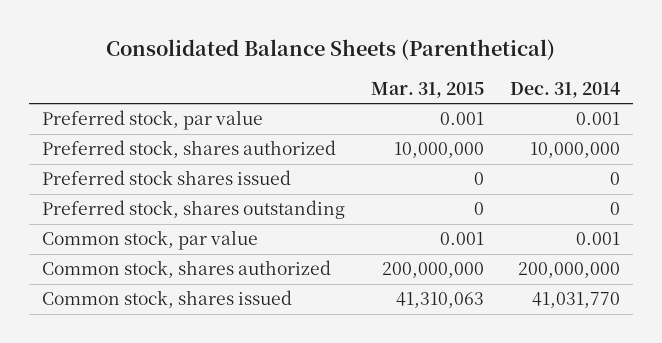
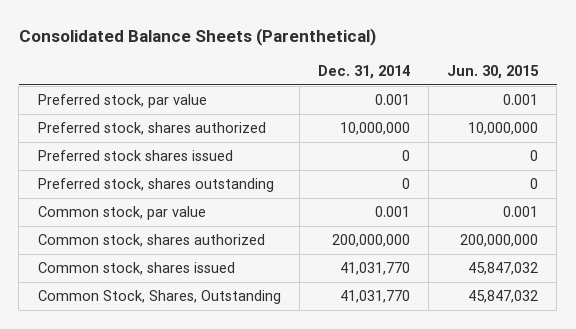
- | Mar. 31, 2015 | Dec. 31, 2014
+ | Dec. 31, 2014 | Jun. 30, 2015
+ Common Stock, Shares, Outstanding | 41,031,770 | 45,847,032

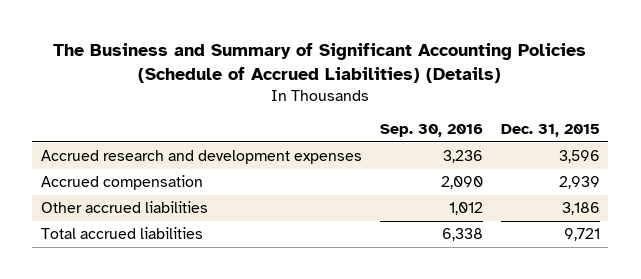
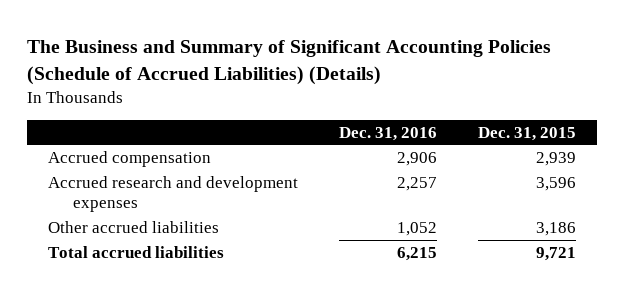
- | Sep. 30, 2016 | Dec. 31, 2015
+ | Dec. 31, 2016 | Dec. 31, 2015
moved down: Accrued research and development expenses | 2,257 | 3,596

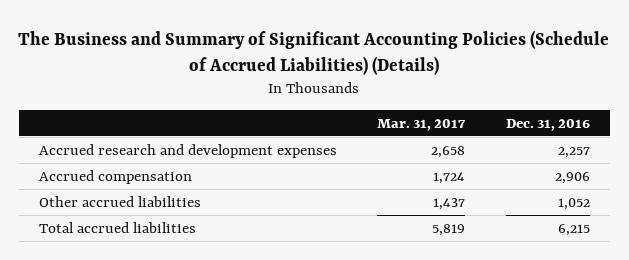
- | Dec. 31, 2016 | Dec. 31, 2015
+ | Mar. 31, 2017 | Dec. 31, 2016
moved down: Accrued compensation | 1,724 | 2,906

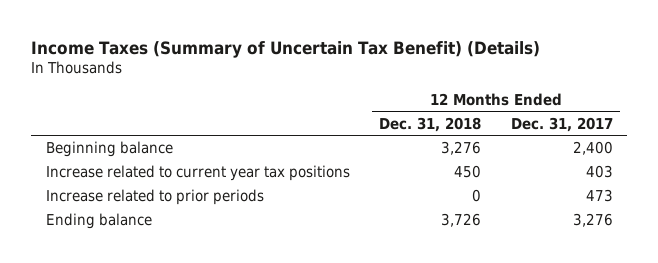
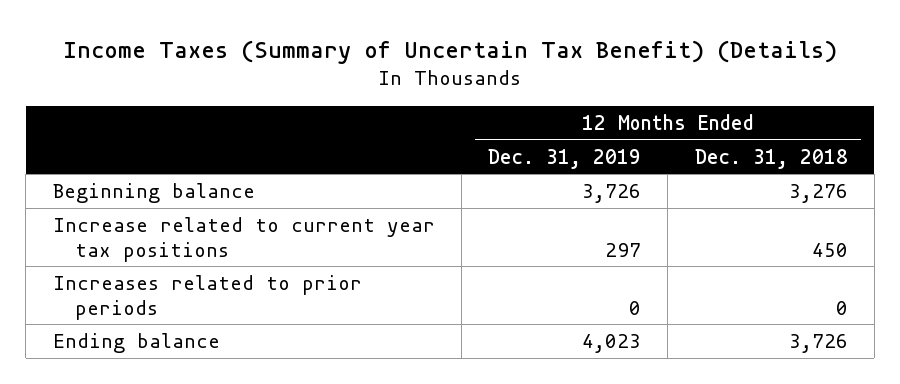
- | 12 Months Ended Dec. 31, 2018 | 12 Months Ended Dec. 31, 2017
+ | 12 Months Ended Dec. 31, 2019 | 12 Months Ended Dec. 31, 2018
- Increase related to prior periods | 0 | 473
+ Increases related to prior periods | 0 | 0

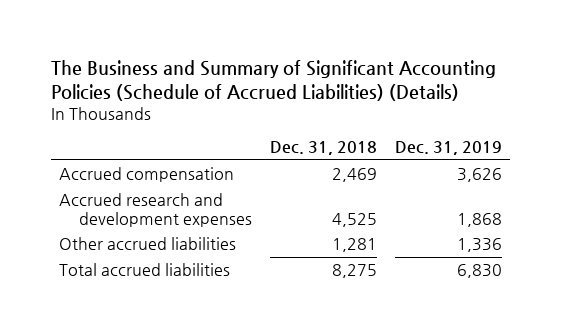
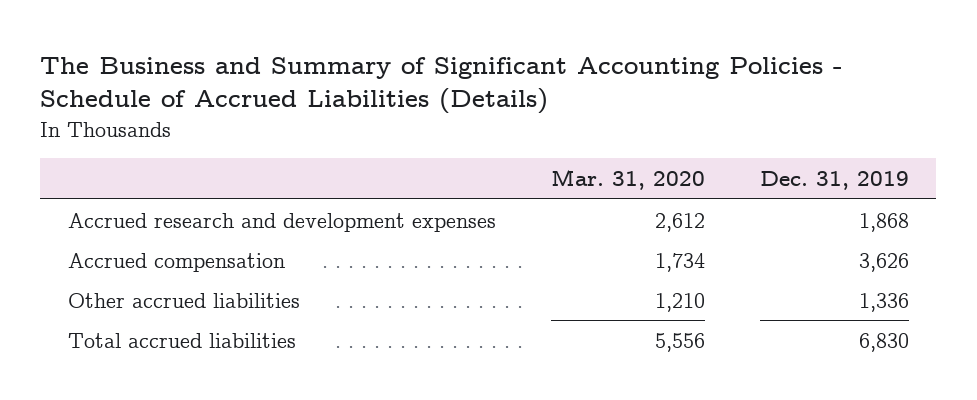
- The Business and Summary of Significant Accounting Policies (Schedule of Accrued Liabilities) (Details)
+ The Business and Summary of Significant Accounting Policies - Schedule of Accrued Liabilities (Details)
- | Dec. 31, 2018 | Dec. 31, 2019
+ | Mar. 31, 2020 | Dec. 31, 2019
moved down: Accrued compensation | 1,734 | 3,626

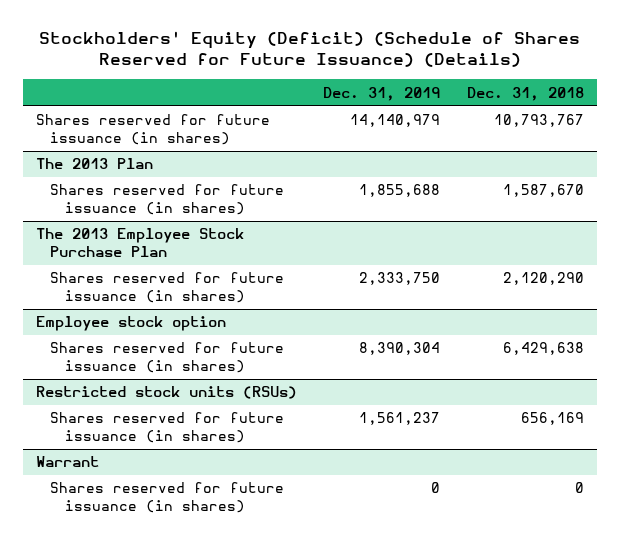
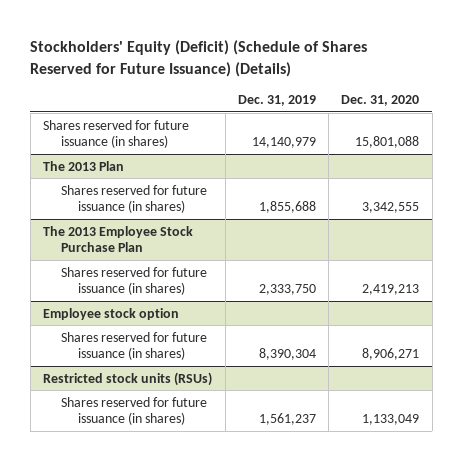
- | Dec. 31, 2019 | Dec. 31, 2018
+ | Dec. 31, 2019 | Dec. 31, 2020
- Warrant
- Shares reserved for future issuance (in shares) | 0 | 0

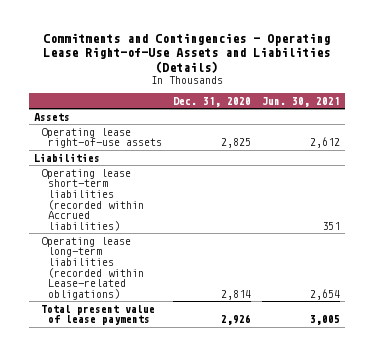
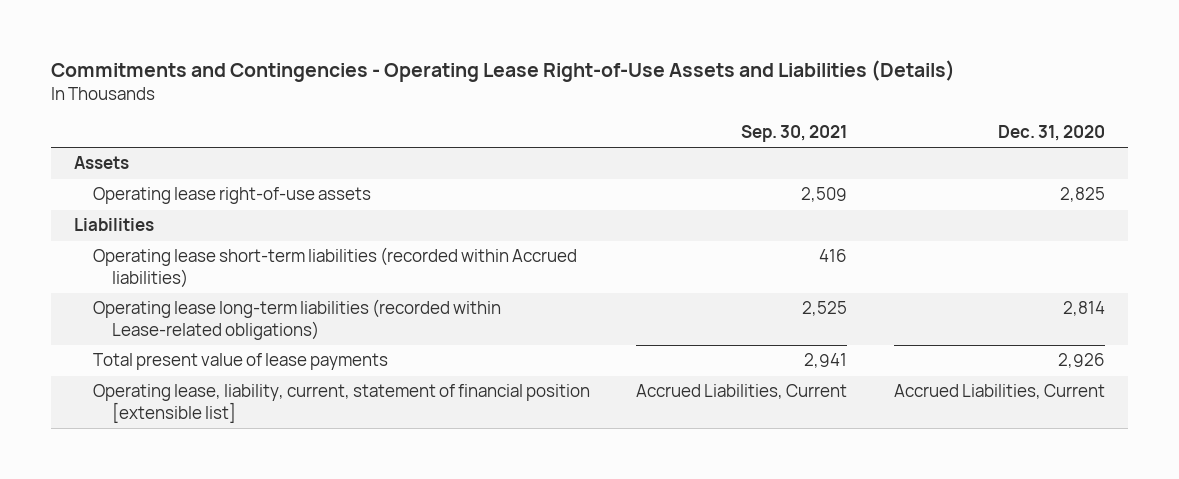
- | Dec. 31, 2020 | Jun. 30, 2021
+ | Sep. 30, 2021 | Dec. 31, 2020
+ Operating lease, liability, current, statement of financial position [extensible list] | Accrued Liabilities, Current | Accrued Liabilities, Current

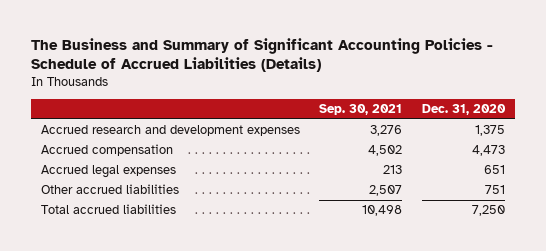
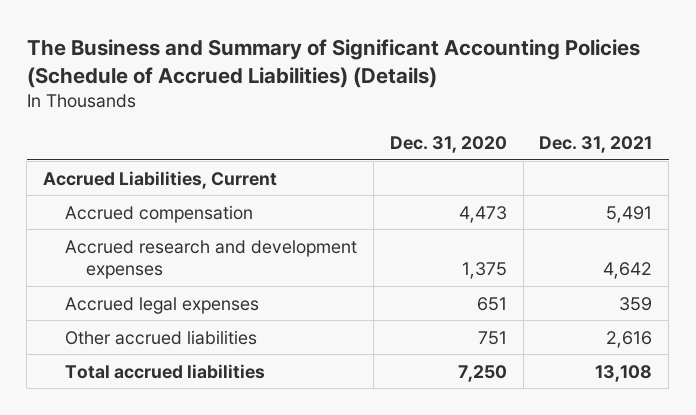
- The Business and Summary of Significant Accounting Policies - Schedule of Accrued Liabilities (Details)
+ The Business and Summary of Significant Accounting Policies (Schedule of Accrued Liabilities) (Details)
- | Sep. 30, 2021 | Dec. 31, 2020
+ | Dec. 31, 2020 | Dec. 31, 2021
+ Accrued Liabilities, Current
moved down: Accrued research and development expenses | 1,375 | 4,642

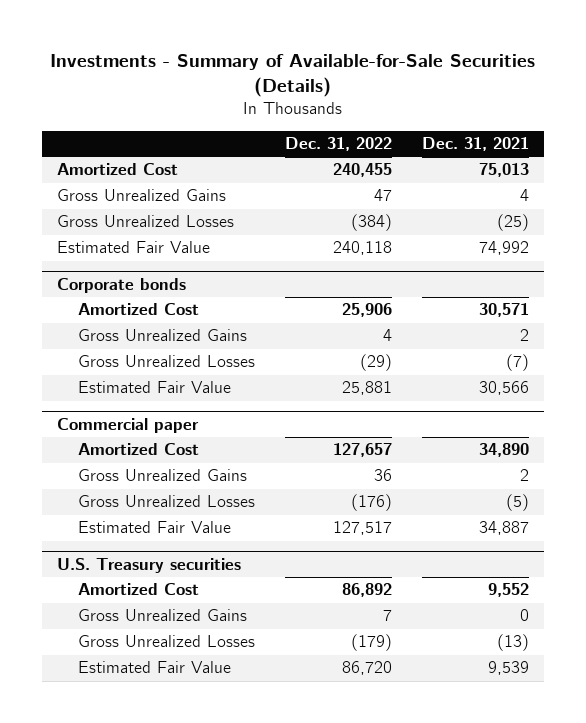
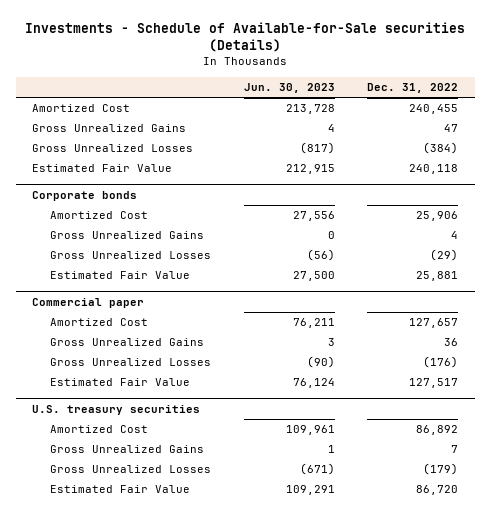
- Investments - Summary of Available-for-Sale Securities (Details)
+ Investments - Schedule of Available-for-Sale securities (Details)
- | Dec. 31, 2022 | Dec. 31, 2021
+ | Jun. 30, 2023 | Dec. 31, 2022
- U.S. Treasury securities
+ U.S. treasury securities

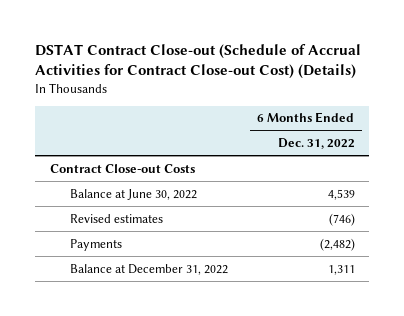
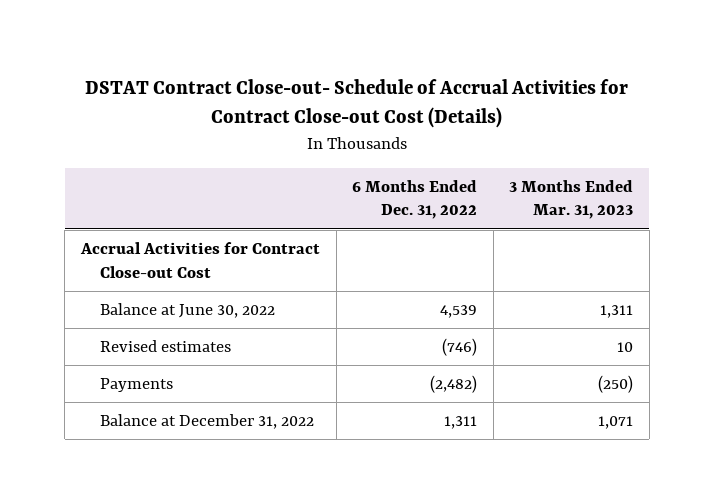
- DSTAT Contract Close-out (Schedule of Accrual Activities for Contract Close-out Cost) (Details)
+ DSTAT Contract Close-out- Schedule of Accrual Activities for Contract Close-out Cost (Details)
- | 6 Months Ended Dec. 31, 2022
+ | 6 Months Ended Dec. 31, 2022 | 3 Months Ended Mar. 31, 2023
- Contract Close-out Costs
+ Accrual Activities for Contract Close-out Cost

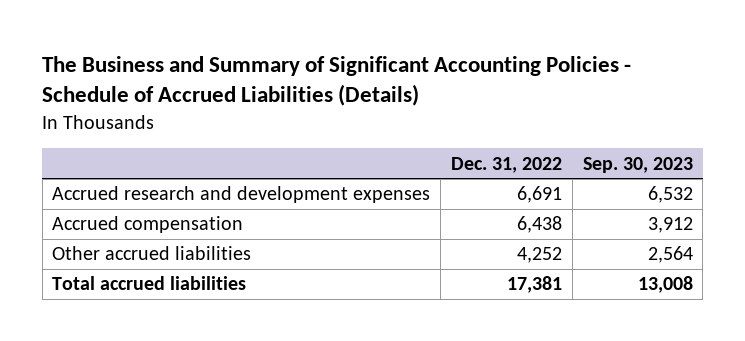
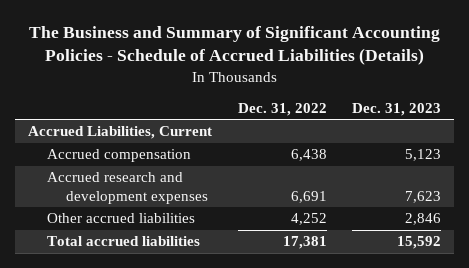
- | Dec. 31, 2022 | Sep. 30, 2023
+ | Dec. 31, 2022 | Dec. 31, 2023
+ Accrued Liabilities, Current
moved down: Accrued research and development expenses | 6,691 | 7,623

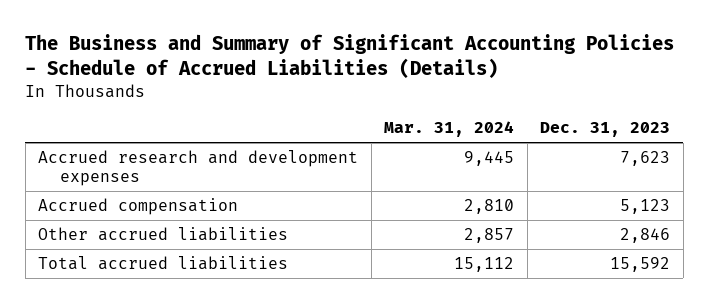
- | Dec. 31, 2022 | Dec. 31, 2023
+ | Mar. 31, 2024 | Dec. 31, 2023
- Accrued Liabilities, Current
moved down: Accrued compensation | 2,810 | 5,123

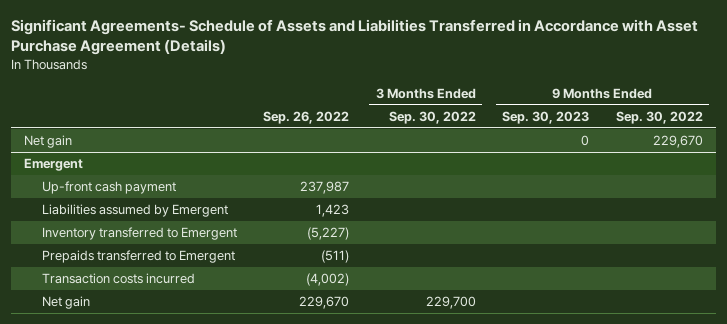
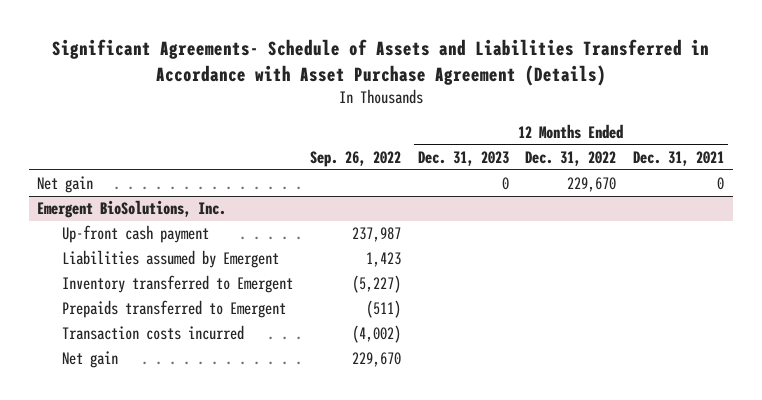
- | Sep. 26, 2022 | 3 Months Ended Sep. 30, 2022 | 9 Months Ended Sep. 30, 2023 | 9 Months Ended Sep. 30, 2022
+ | Sep. 26, 2022 | 12 Months Ended Dec. 31, 2023 | 12 Months Ended Dec. 31, 2022 | 12 Months Ended Dec. 31, 2021
- Emergent
+ Emergent BioSolutions, Inc.

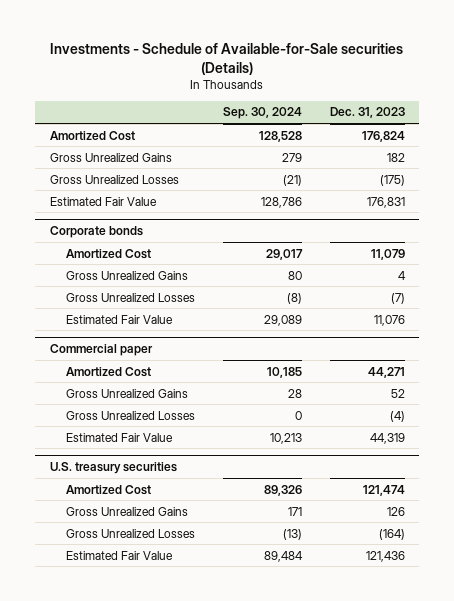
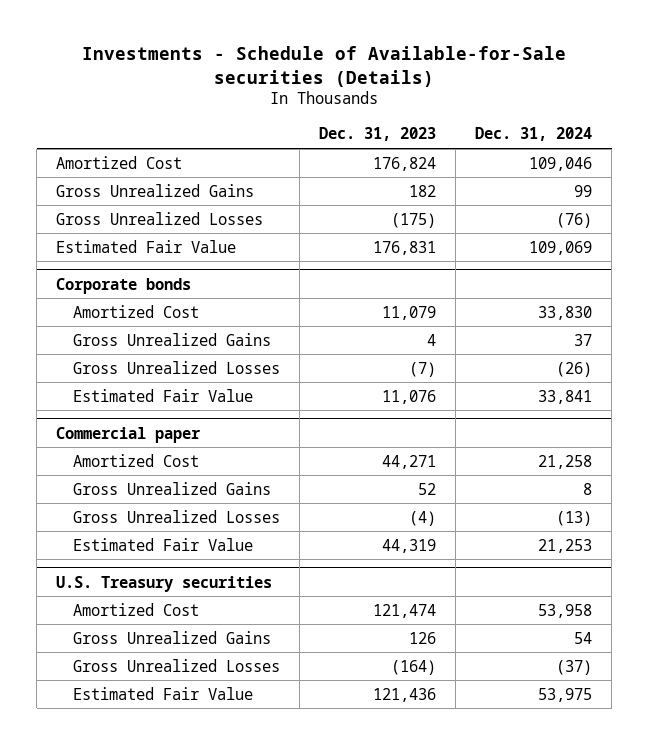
- | Sep. 30, 2024 | Dec. 31, 2023
+ | Dec. 31, 2023 | Dec. 31, 2024
- U.S. treasury securities
+ U.S. Treasury securities

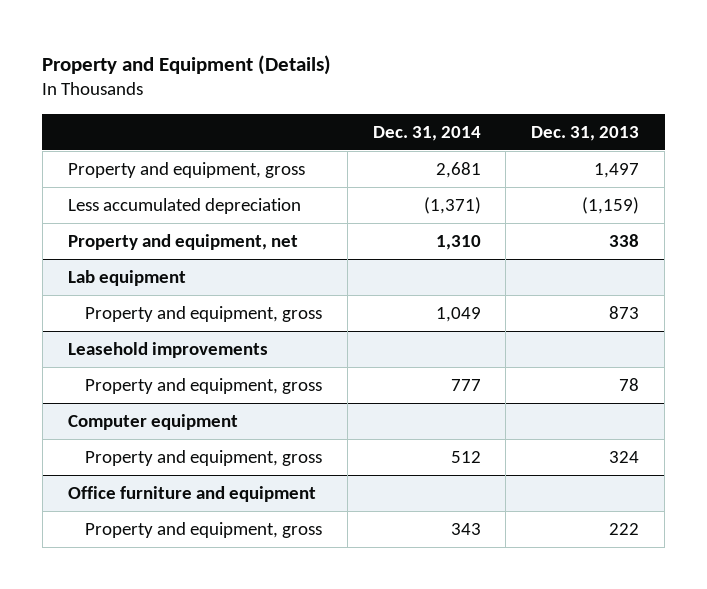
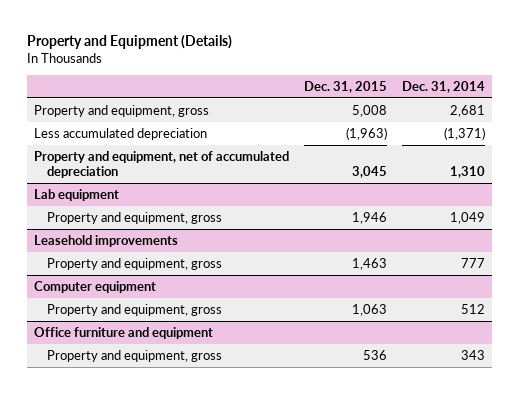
- | Dec. 31, 2014 | Dec. 31, 2013
+ | Dec. 31, 2015 | Dec. 31, 2014
- Property and equipment, net | 1,310 | 338
+ Property and equipment, net of accumulated depreciation | 3,045 | 1,310

